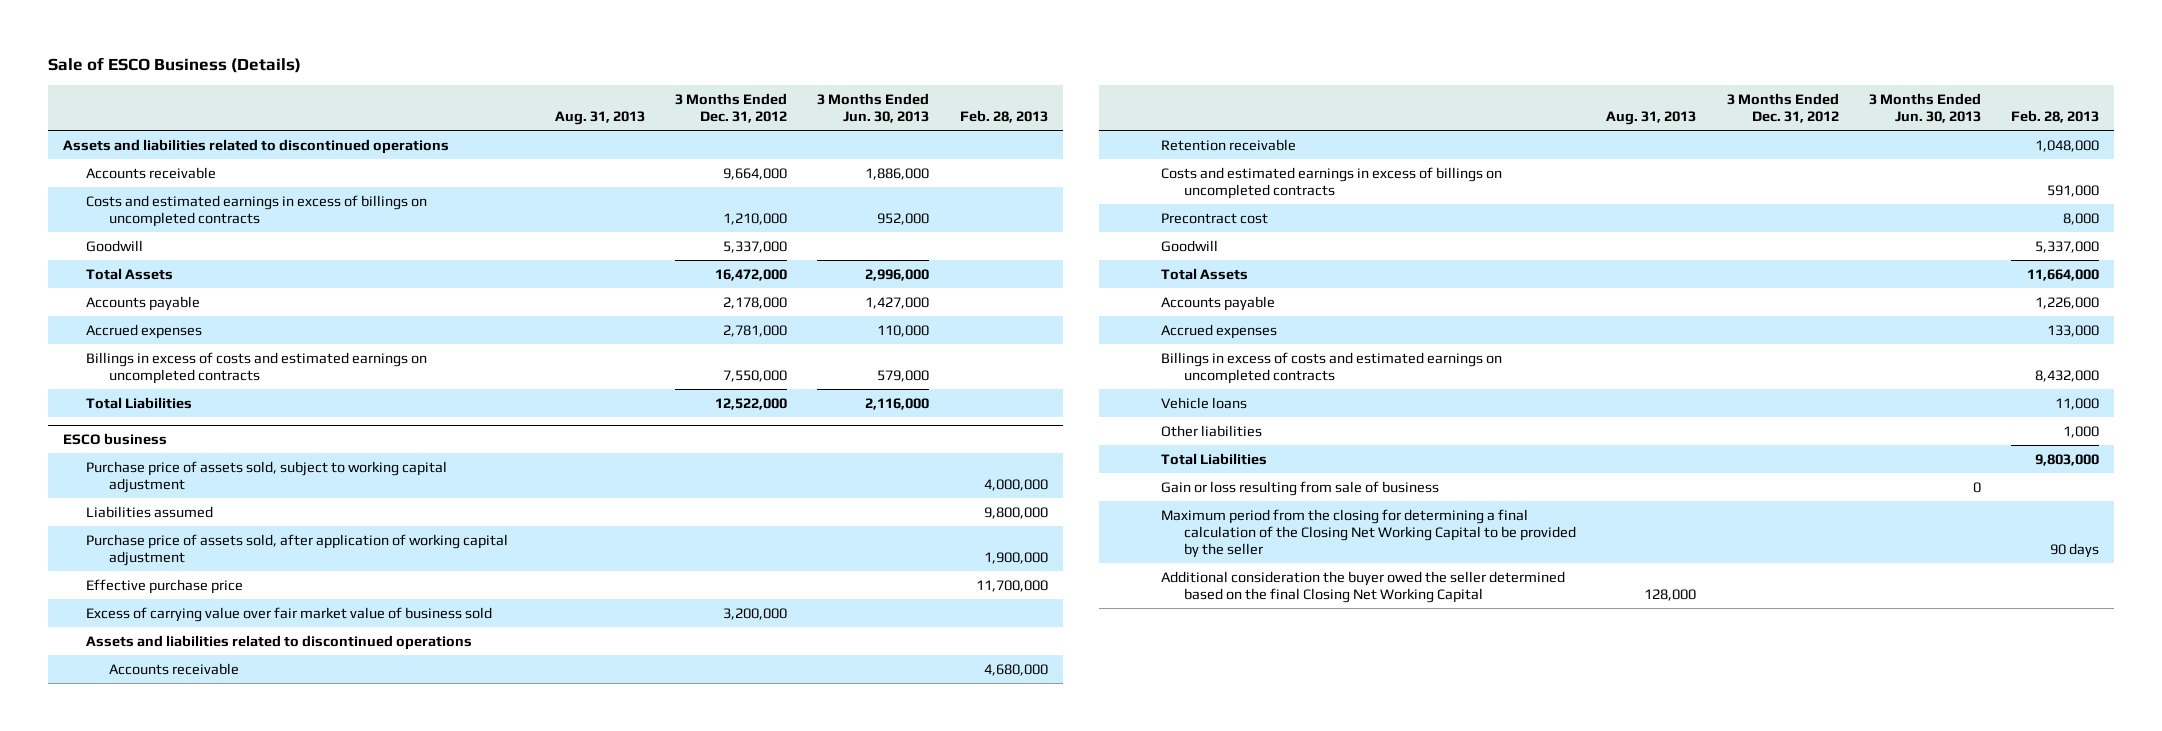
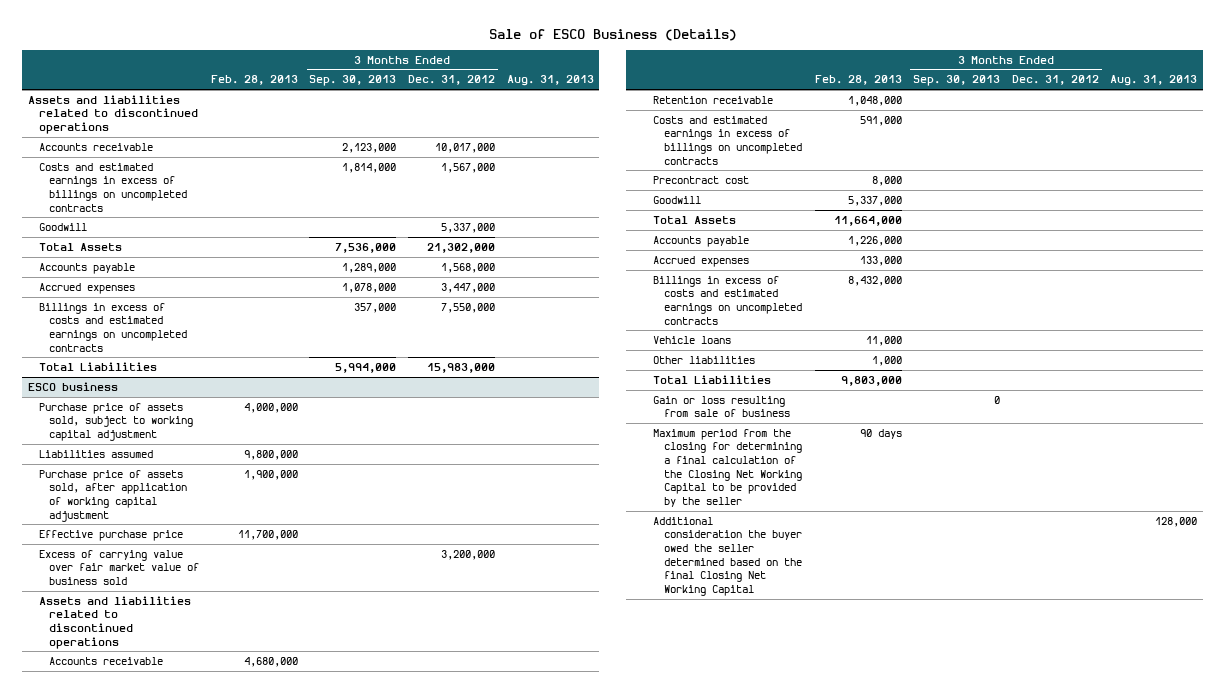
- | Aug. 31, 2013 | 3 Months Ended Dec. 31, 2012 | 3 Months Ended Jun. 30, 2013 | Feb. 28, 2013
+ | Feb. 28, 2013 | 3 Months Ended Sep. 30, 2013 | 3 Months Ended Dec. 31, 2012 | Aug. 31, 2013
- Accounts receivable | | 9,664,000 | 1,886,000 |
- Costs and estimated earnings in excess of billings on uncompleted contracts | | 1,210,000 | 952,000 |
+ Accounts receivable | | 2,123,000 | 10,017,000 |
+ Costs and estimated earnings in excess of billings on uncompleted contracts | | 1,814,000 | 1,567,000 |
- Total Assets | | 16,472,000 | 2,996,000 |
- Accounts payable | | 2,178,000 | 1,427,000 |
- Accrued expenses | | 2,781,000 | 110,000 |
+ Total Assets | | 7,536,000 | 21,302,000 |
+ Accounts payable | | 1,289,000 | 1,568,000 |
+ Accrued expenses | | 1,078,000 | 3,447,000 |
- Total Liabilities | | 12,522,000 | 2,116,000 |
+ Total Liabilities | | 5,994,000 | 15,983,000 |

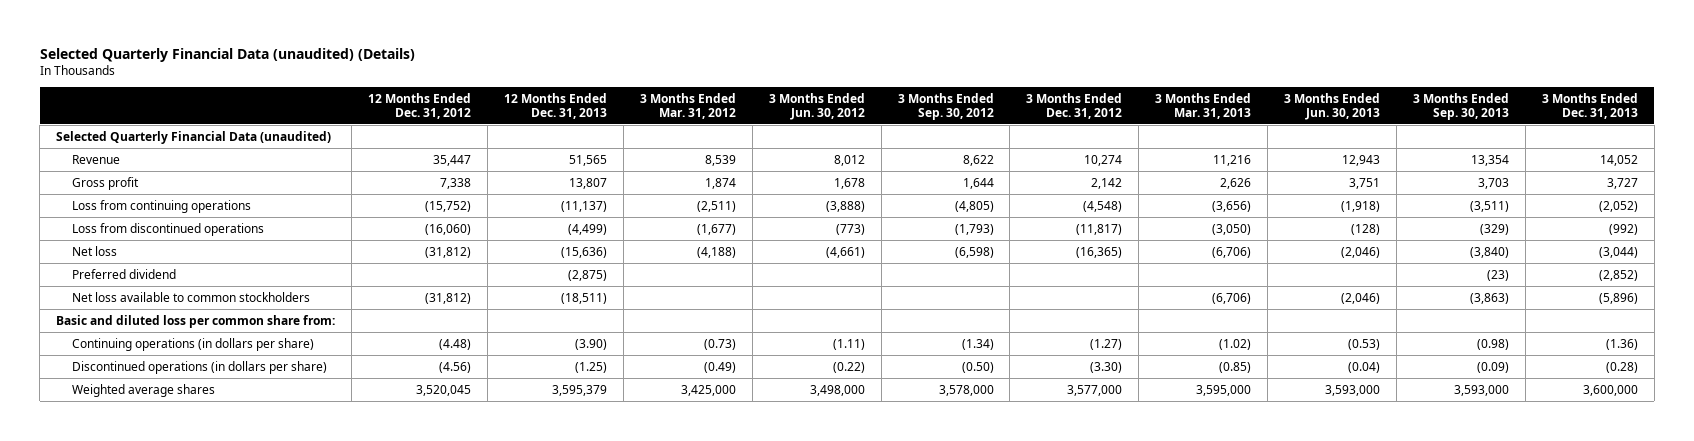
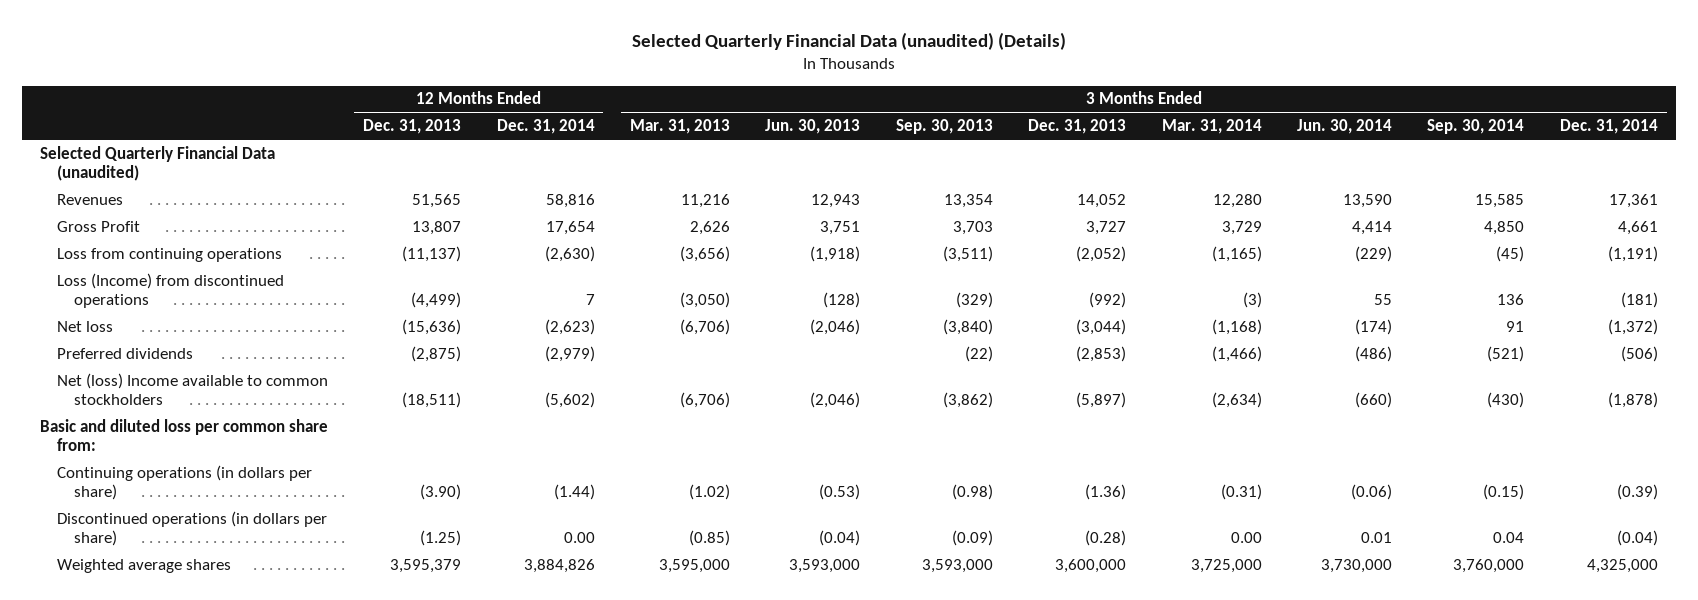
- | 12 Months Ended Dec. 31, 2012 | 12 Months Ended Dec. 31, 2013 | 3 Months Ended Mar. 31, 2012 | 3 Months Ended Jun. 30, 2012 | 3 Months Ended Sep. 30, 2012 | 3 Months Ended Dec. 31, 2012 | 3 Months Ended Mar. 31, 2013 | 3 Months Ended Jun. 30, 2013 | 3 Months Ended Sep. 30, 2013 | 3 Months Ended Dec. 31, 2013
+ | 12 Months Ended Dec. 31, 2013 | 12 Months Ended Dec. 31, 2014 | 3 Months Ended Mar. 31, 2013 | 3 Months Ended Jun. 30, 2013 | 3 Months Ended Sep. 30, 2013 | 3 Months Ended Dec. 31, 2013 | 3 Months Ended Mar. 31, 2014 | 3 Months Ended Jun. 30, 2014 | 3 Months Ended Sep. 30, 2014 | 3 Months Ended Dec. 31, 2014
- Revenue | 35,447 | 51,565 | 8,539 | 8,012 | 8,622 | 10,274 | 11,216 | 12,943 | 13,354 | 14,052
- Gross profit | 7,338 | 13,807 | 1,874 | 1,678 | 1,644 | 2,142 | 2,626 | 3,751 | 3,703 | 3,727
+ Revenues | 51,565 | 58,816 | 11,216 | 12,943 | 13,354 | 14,052 | 12,280 | 13,590 | 15,585 | 17,361
+ Gross Profit | 13,807 | 17,654 | 2,626 | 3,751 | 3,703 | 3,727 | 3,729 | 4,414 | 4,850 | 4,661
- Loss from discontinued operations | (16,060) | (4,499) | (1,677) | (773) | (1,793) | (11,817) | (3,050) | (128) | (329) | (992)
+ Loss (Income) from discontinued operations | (4,499) | 7 | (3,050) | (128) | (329) | (992) | (3) | 55 | 136 | (181)
- Preferred dividend | | (2,875) | | | | | | | (23) | (2,852)
- Net loss available to common stockholders | (31,812) | (18,511) | | | | | (6,706) | (2,046) | (3,863) | (5,896)
+ Preferred dividends | (2,875) | (2,979) | | | (22) | (2,853) | (1,466) | (486) | (521) | (506)
+ Net (loss) Income available to common stockholders | (18,511) | (5,602) | (6,706) | (2,046) | (3,862) | (5,897) | (2,634) | (660) | (430) | (1,878)

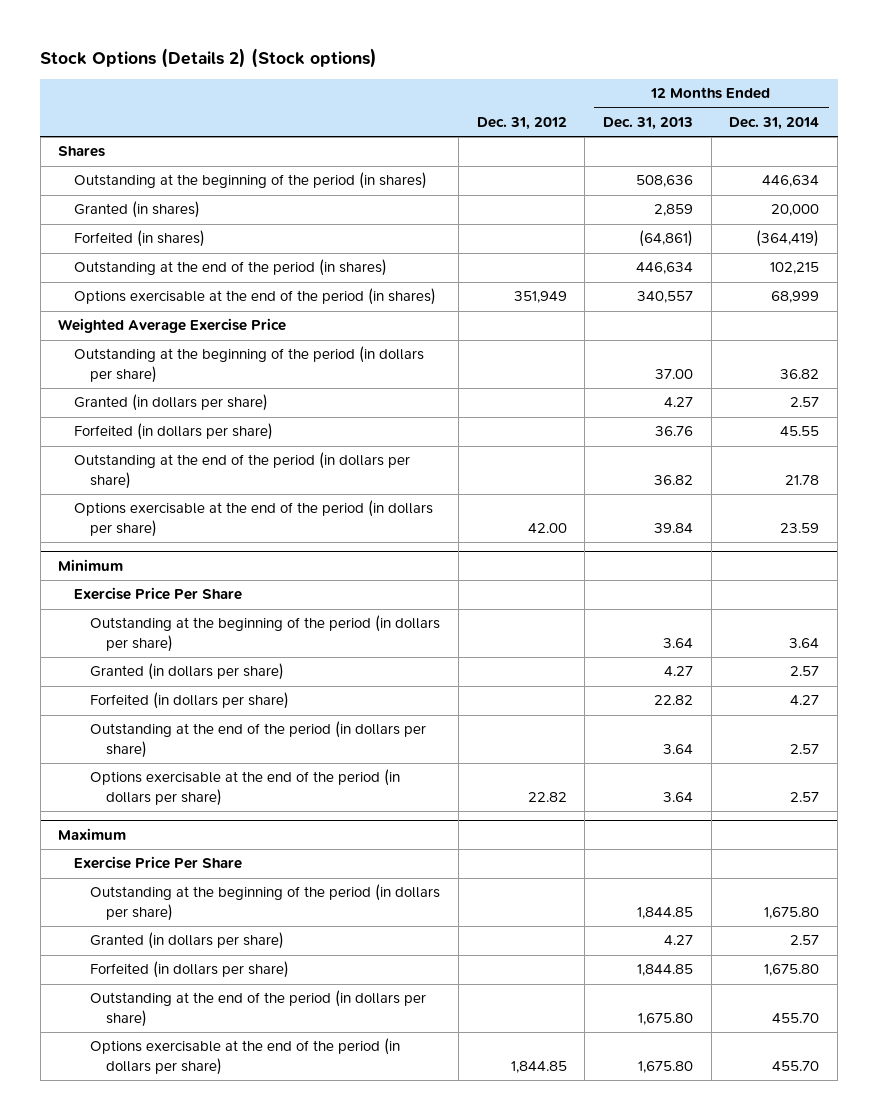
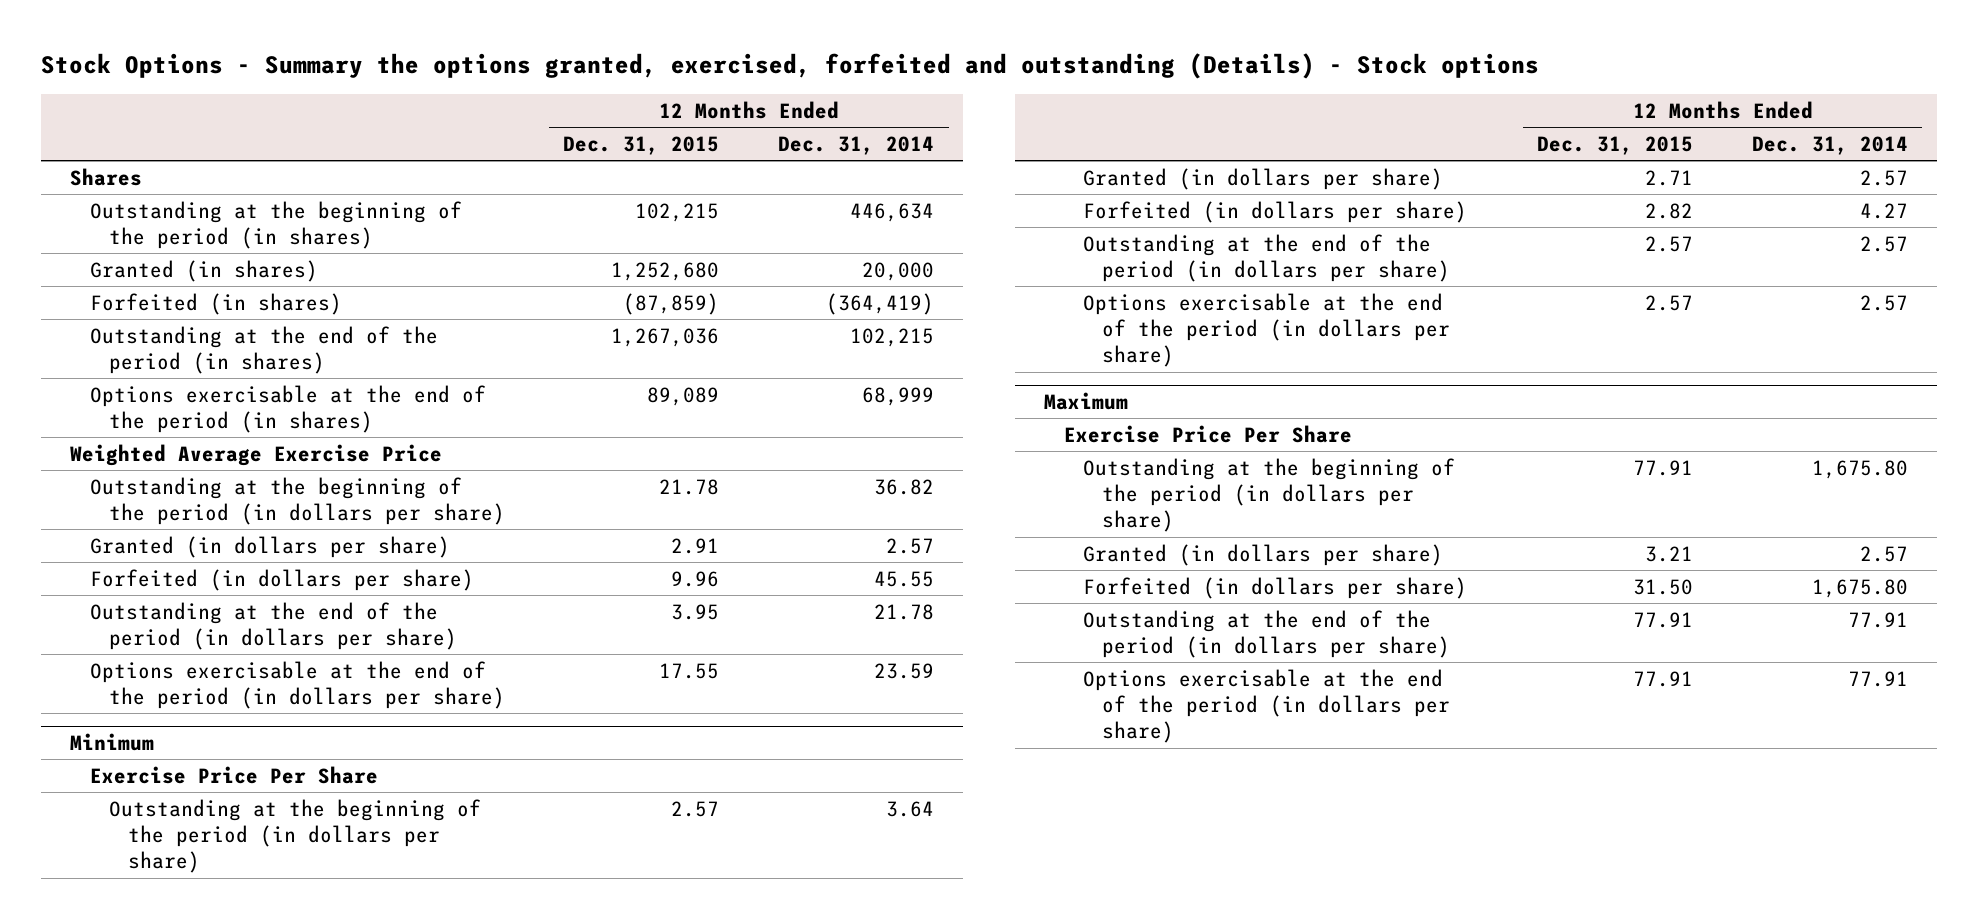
- Stock Options (Details 2) (Stock options)
+ Stock Options - Summary the options granted, exercised, forfeited and outstanding (Details) - Stock options
- | Dec. 31, 2012 | 12 Months Ended Dec. 31, 2013 | 12 Months Ended Dec. 31, 2014
+ | 12 Months Ended Dec. 31, 2015 | 12 Months Ended Dec. 31, 2014
@ Maximum
- Outstanding at the end of the period (in dollars per share) | | 1,675.80 | 455.70
- Options exercisable at the end of the period (in dollars per share) | 1,844.85 | 1,675.80 | 455.70
+ Outstanding at the end of the period (in dollars per share) | 77.91 | 77.91
+ Options exercisable at the end of the period (in dollars per share) | 77.91 | 77.91

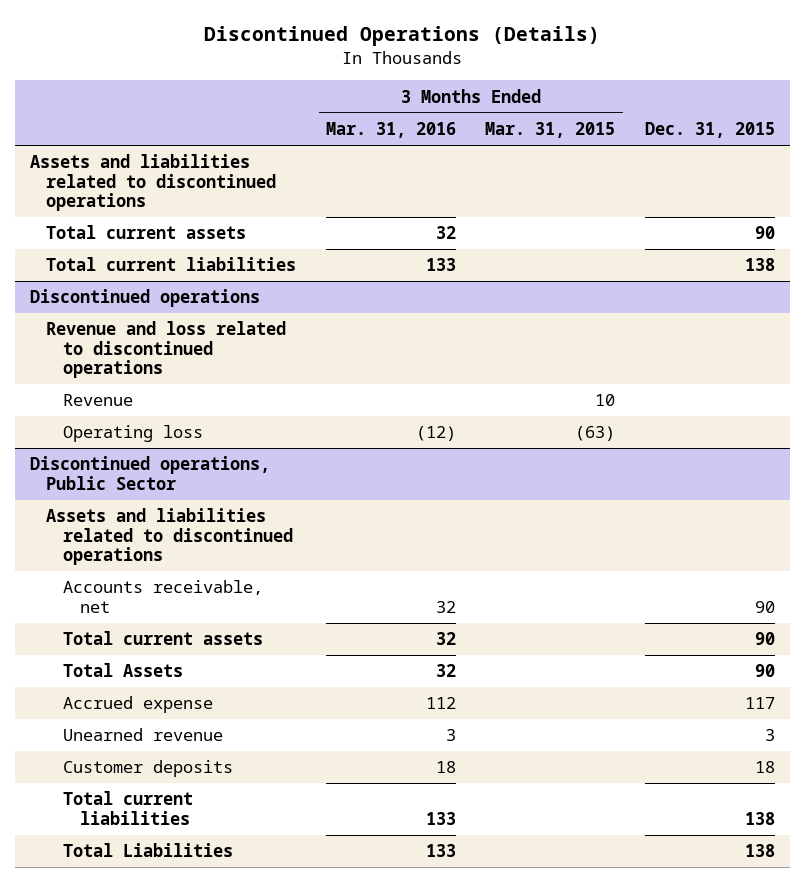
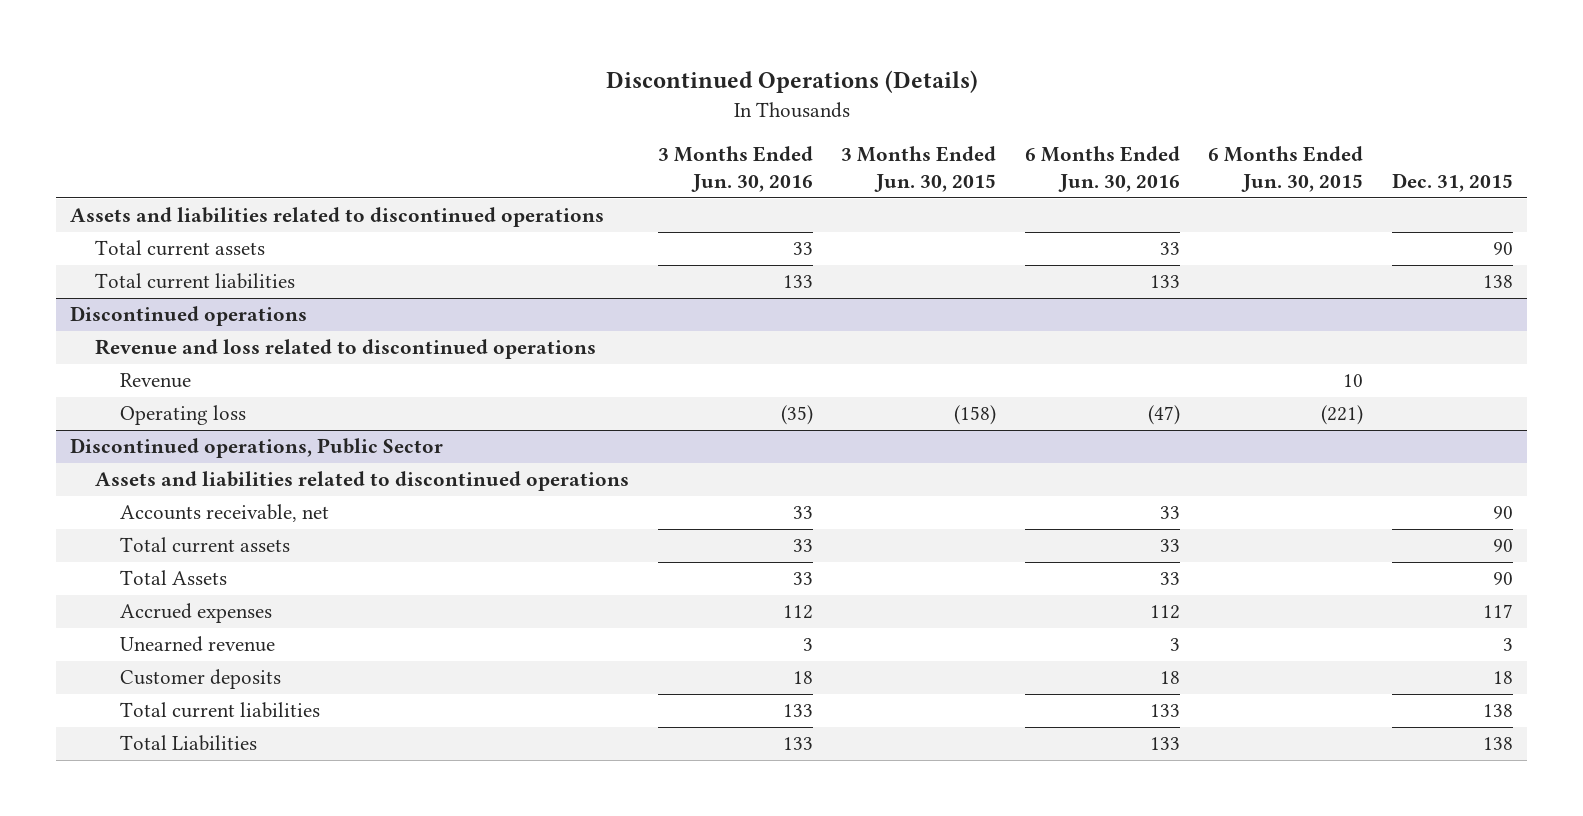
- | 3 Months Ended Mar. 31, 2016 | 3 Months Ended Mar. 31, 2015 | Dec. 31, 2015
+ | 3 Months Ended Jun. 30, 2016 | 3 Months Ended Jun. 30, 2015 | 6 Months Ended Jun. 30, 2016 | 6 Months Ended Jun. 30, 2015 | Dec. 31, 2015
@ Discontinued operations, Public Sector
- Accrued expense | 112 | | 117
+ Accrued expenses | 112 | | 112 | | 117

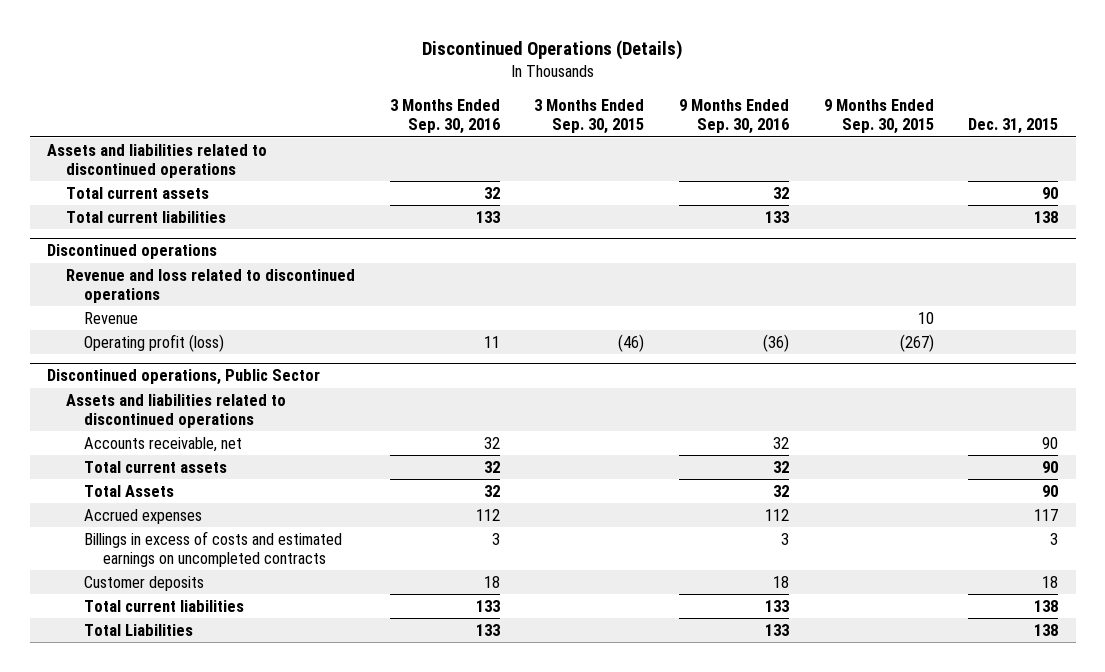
- | 3 Months Ended Jun. 30, 2016 | 3 Months Ended Jun. 30, 2015 | 6 Months Ended Jun. 30, 2016 | 6 Months Ended Jun. 30, 2015 | Dec. 31, 2015
+ | 3 Months Ended Sep. 30, 2016 | 3 Months Ended Sep. 30, 2015 | 9 Months Ended Sep. 30, 2016 | 9 Months Ended Sep. 30, 2015 | Dec. 31, 2015
@ Discontinued operations
- Operating loss | (35) | (158) | (47) | (221) |
+ Operating profit (loss) | 11 | (46) | (36) | (267) |
@ Discontinued operations, Public Sector
- Unearned revenue | 3 | | 3 | | 3
+ Billings in excess of costs and estimated earnings on uncompleted contracts | 3 | | 3 | | 3

